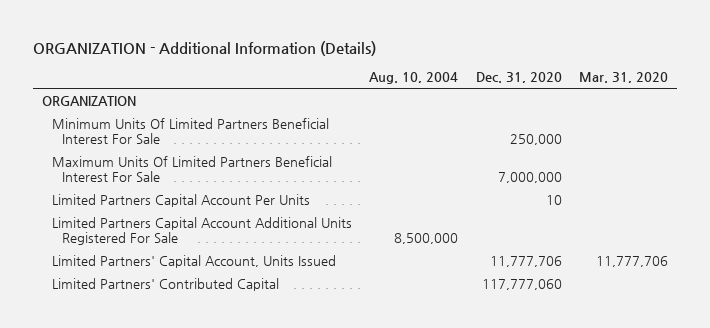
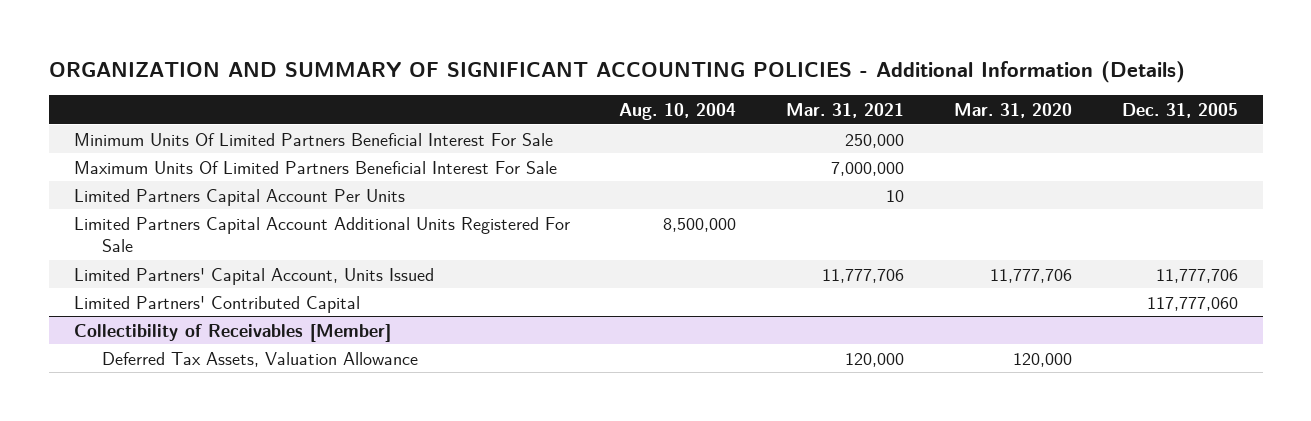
- ORGANIZATION - Additional Information (Details)
+ ORGANIZATION AND SUMMARY OF SIGNIFICANT ACCOUNTING POLICIES - Additional Information (Details)
- | Aug. 10, 2004 | Dec. 31, 2020 | Mar. 31, 2020
+ | Aug. 10, 2004 | Mar. 31, 2021 | Mar. 31, 2020 | Dec. 31, 2005
- ORGANIZATION
+ Collectibility of Receivables [Member]
+ Deferred Tax Assets, Valuation Allowance | | 120,000 | 120,000 |

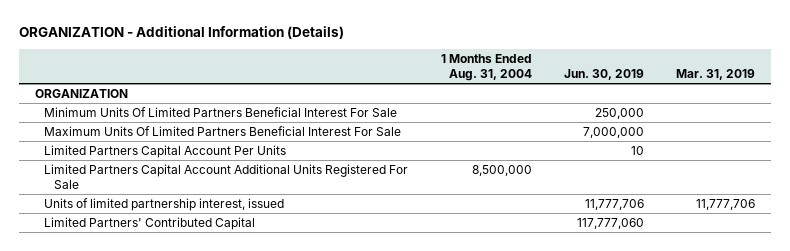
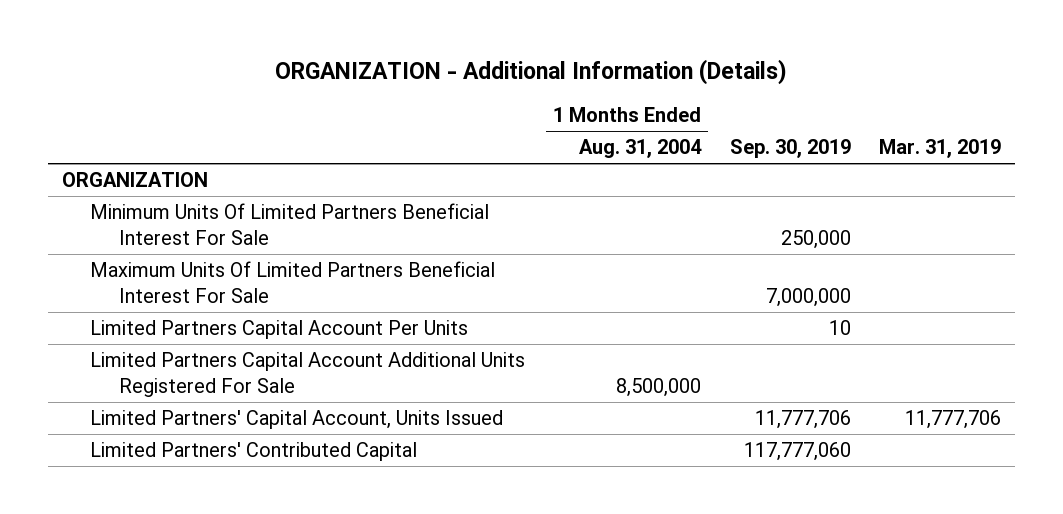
- | 1 Months Ended Aug. 31, 2004 | Jun. 30, 2019 | Mar. 31, 2019
+ | 1 Months Ended Aug. 31, 2004 | Sep. 30, 2019 | Mar. 31, 2019
- Units of limited partnership interest, issued | | 11,777,706 | 11,777,706
+ Limited Partners' Capital Account, Units Issued | | 11,777,706 | 11,777,706

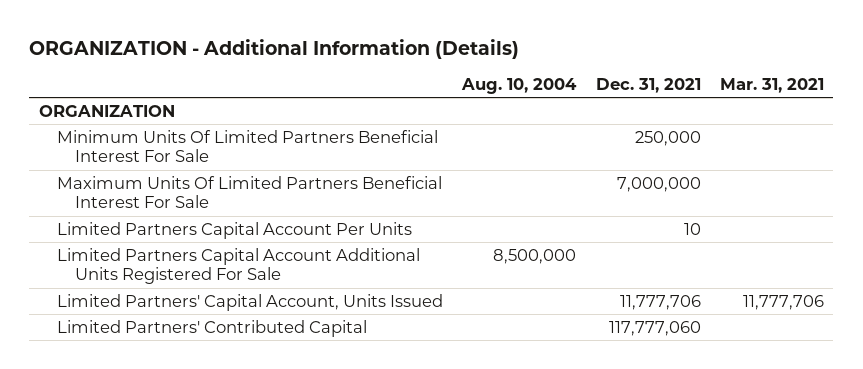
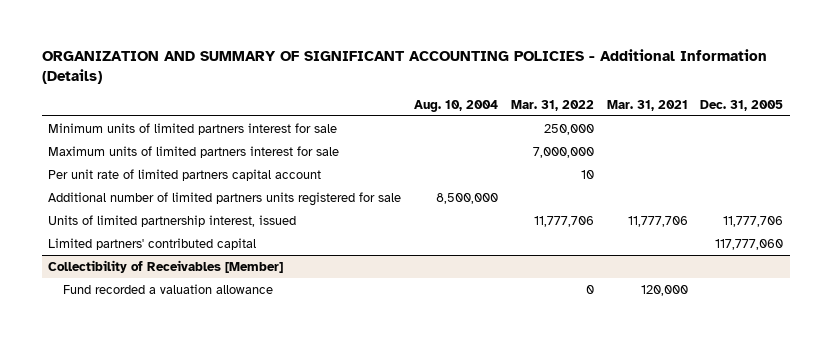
- ORGANIZATION - Additional Information (Details)
+ ORGANIZATION AND SUMMARY OF SIGNIFICANT ACCOUNTING POLICIES - Additional Information (Details)
- | Aug. 10, 2004 | Dec. 31, 2021 | Mar. 31, 2021
+ | Aug. 10, 2004 | Mar. 31, 2022 | Mar. 31, 2021 | Dec. 31, 2005
- ORGANIZATION
- Minimum Units Of Limited Partners Beneficial Interest For Sale | | 250,000 |
- Maximum Units Of Limited Partners Beneficial Interest For Sale | | 7,000,000 |
- Limited Partners Capital Account Per Units | | 10 |
- Limited Partners Capital Account Additional Units Registered For Sale | 8,500,000 | |
- Limited Partners' Capital Account, Units Issued | | 11,777,706 | 11,777,706
- Limited Partners' Contributed Capital | | 117,777,060 |
+ Minimum units of limited partners interest for sale | | 250,000 | |
+ Maximum units of limited partners interest for sale | | 7,000,000 | |
+ Per unit rate of limited partners capital account | | 10 | |
+ Additional number of limited partners units registered for sale | 8,500,000 | | |
+ Units of limited partnership interest, issued | | 11,777,706 | 11,777,706 | 11,777,706
+ Limited partners' contributed capital | | | | 117,777,060
+ Collectibility of Receivables [Member]
+ Fund recorded a valuation allowance | | 0 | 120,000 |

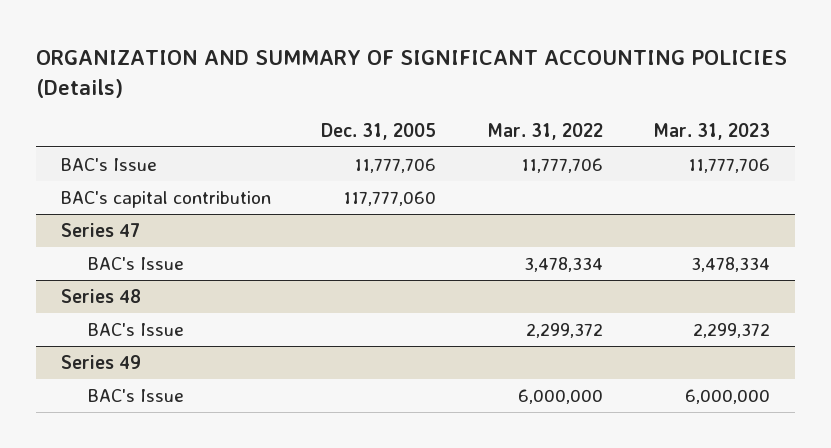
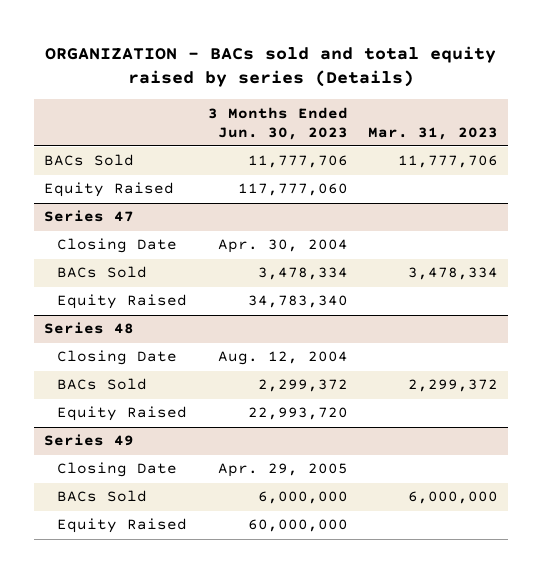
- ORGANIZATION AND SUMMARY OF SIGNIFICANT ACCOUNTING POLICIES (Details)
+ ORGANIZATION - BACs sold and total equity raised by series (Details)
- | Dec. 31, 2005 | Mar. 31, 2022 | Mar. 31, 2023
+ | 3 Months Ended Jun. 30, 2023 | Mar. 31, 2023
- BAC's Issue | 11,777,706 | 11,777,706 | 11,777,706
- BAC's capital contribution | 117,777,060 | |
+ BACs Sold | 11,777,706 | 11,777,706
+ Equity Raised | 117,777,060 |
@ Series 47
- BAC's Issue | | 3,478,334 | 3,478,334
+ Closing Date | Apr. 30, 2004 |
+ BACs Sold | 3,478,334 | 3,478,334
+ Equity Raised | 34,783,340 |
@ Series 48
- BAC's Issue | | 2,299,372 | 2,299,372
+ Closing Date | Aug. 12, 2004 |
+ BACs Sold | 2,299,372 | 2,299,372
+ Equity Raised | 22,993,720 |
@ Series 49
- BAC's Issue | | 6,000,000 | 6,000,000
+ Closing Date | Apr. 29, 2005 |
+ BACs Sold | 6,000,000 | 6,000,000
+ Equity Raised | 60,000,000 |

